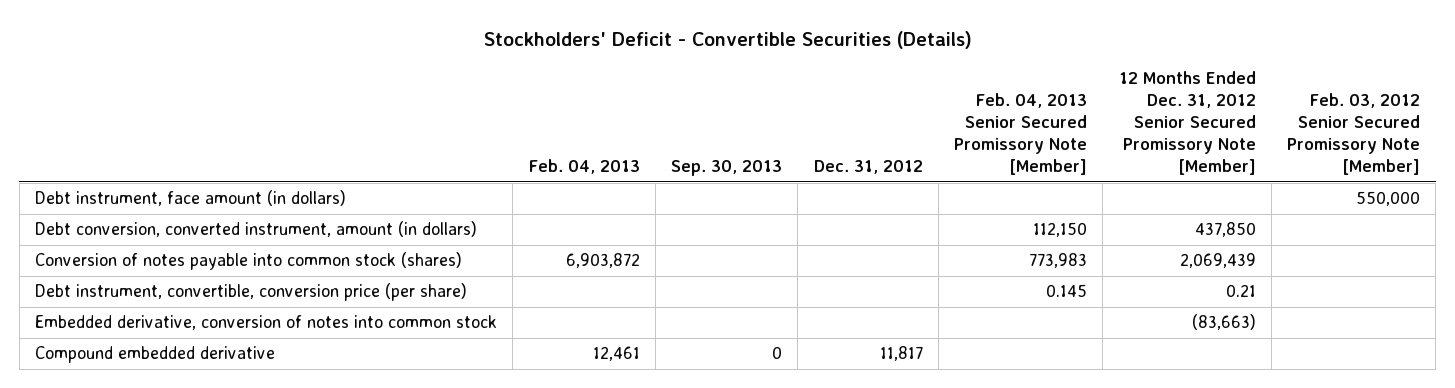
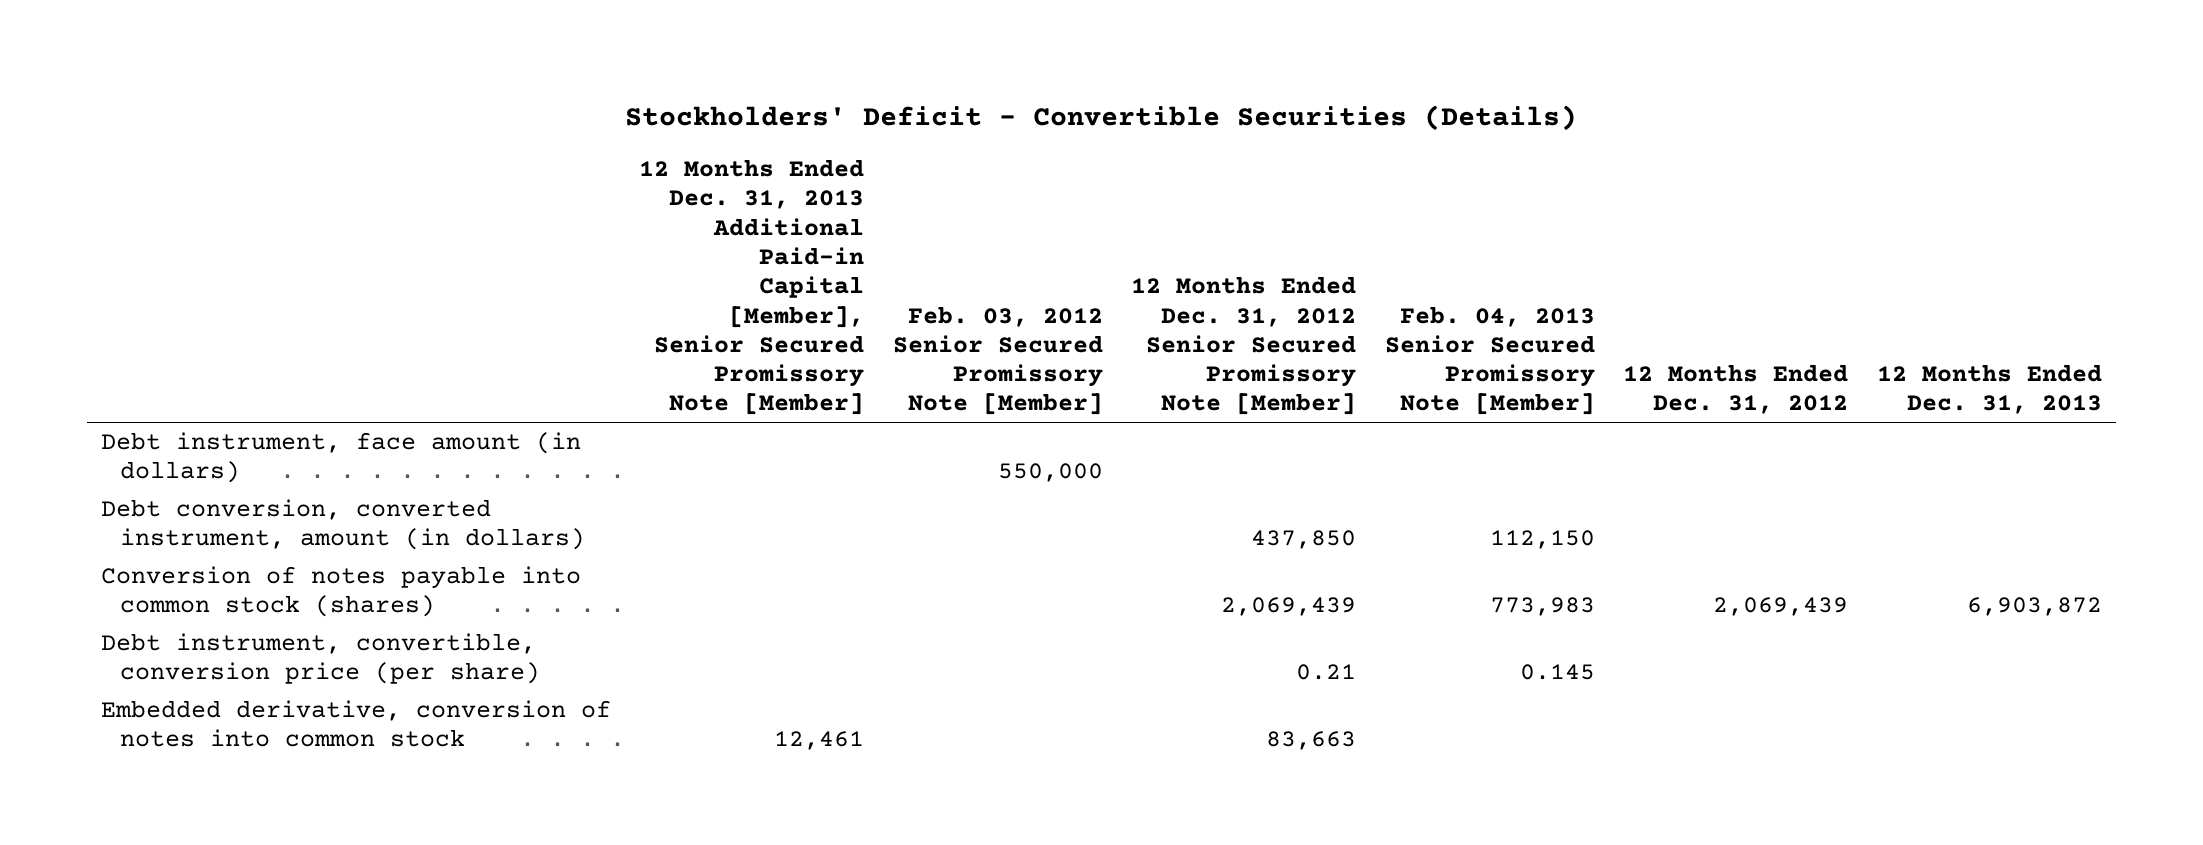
- | Feb. 04, 2013 | Sep. 30, 2013 | Dec. 31, 2012 | Feb. 04, 2013 Senior Secured Promissory Note [Member] | 12 Months Ended Dec. 31, 2012 Senior Secured Promissory Note [Member] | Feb. 03, 2012 Senior Secured Promissory Note [Member]
+ | 12 Months Ended Dec. 31, 2013 Additional Paid-in Capital [Member], Senior Secured Promissory Note [Member] | Feb. 03, 2012 Senior Secured Promissory Note [Member] | 12 Months Ended Dec. 31, 2012 Senior Secured Promissory Note [Member] | Feb. 04, 2013 Senior Secured Promissory Note [Member] | 12 Months Ended Dec. 31, 2012 | 12 Months Ended Dec. 31, 2013
- Embedded derivative, conversion of notes into common stock | | | | | (83,663) |
- Compound embedded derivative | 12,461 | 0 | 11,817 | | |
+ Embedded derivative, conversion of notes into common stock | 12,461 | | 83,663 | | |

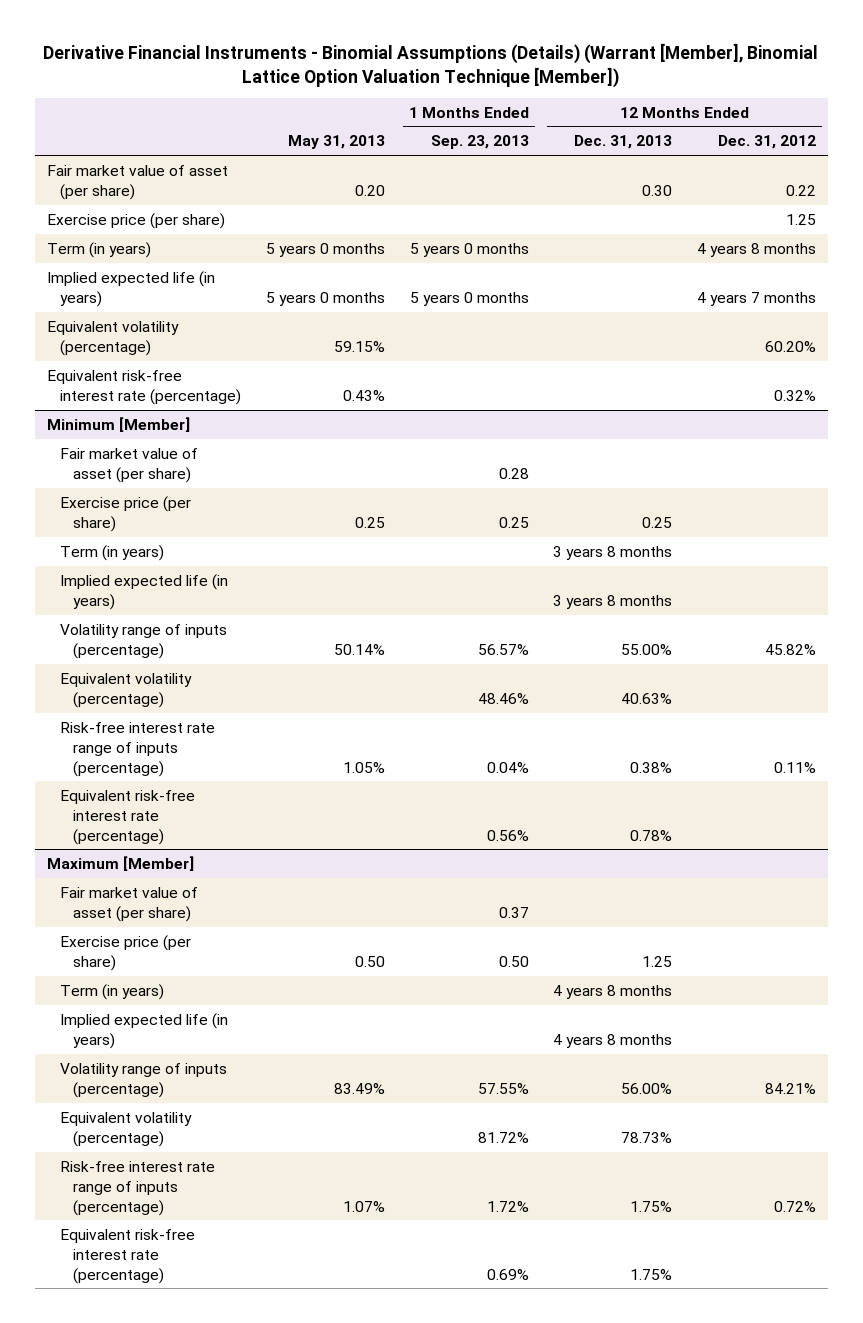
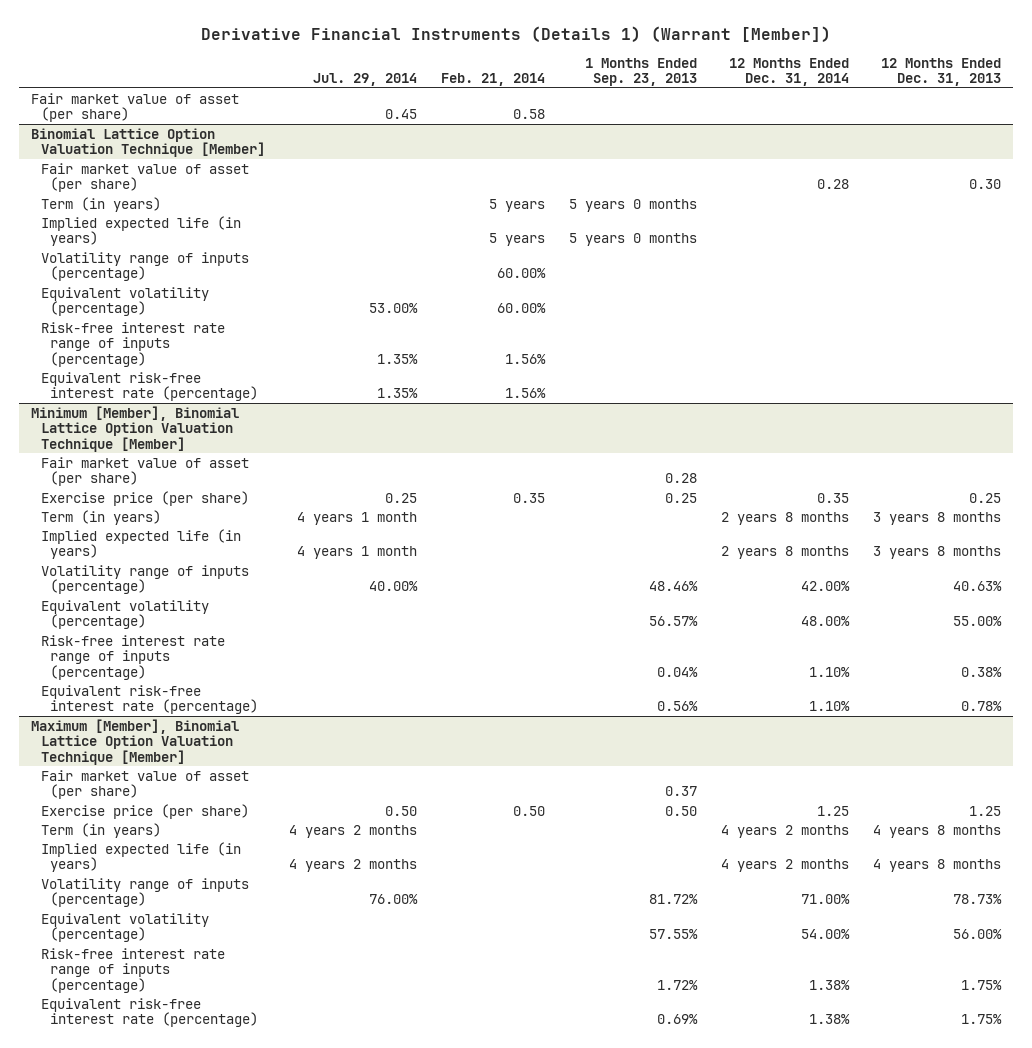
- Derivative Financial Instruments - Binomial Assumptions (Details) (Warrant [Member], Binomial Lattice Option Valuation Technique [Member])
+ Derivative Financial Instruments (Details 1) (Warrant [Member])
- | May 31, 2013 | 1 Months Ended Sep. 23, 2013 | 12 Months Ended Dec. 31, 2013 | 12 Months Ended Dec. 31, 2012
+ | Jul. 29, 2014 | Feb. 21, 2014 | 1 Months Ended Sep. 23, 2013 | 12 Months Ended Dec. 31, 2014 | 12 Months Ended Dec. 31, 2013
+ Fair market value of asset (per share) | 0.45 | 0.58 | | |
+ Binomial Lattice Option Valuation Technique [Member]
- Exercise price (per share) | | | | 1.25
+ Volatility range of inputs (percentage) | | 60.00% | | |
+ Risk-free interest rate range of inputs (percentage) | 1.35% | 1.56% | | |
- Minimum [Member]
+ Minimum [Member], Binomial Lattice Option Valuation Technique [Member]
- Volatility range of inputs (percentage) | 50.14% | 56.57% | 55.00% | 45.82%
- Equivalent volatility (percentage) | | 48.46% | 40.63% |
+ Volatility range of inputs (percentage) | 40.00% | | 48.46% | 42.00% | 40.63%
+ Equivalent volatility (percentage) | | | 56.57% | 48.00% | 55.00%
- Maximum [Member]
+ Maximum [Member], Binomial Lattice Option Valuation Technique [Member]
- Volatility range of inputs (percentage) | 83.49% | 57.55% | 56.00% | 84.21%
- Equivalent volatility (percentage) | | 81.72% | 78.73% |
+ Volatility range of inputs (percentage) | 76.00% | | 81.72% | 71.00% | 78.73%
+ Equivalent volatility (percentage) | | | 57.55% | 54.00% | 56.00%

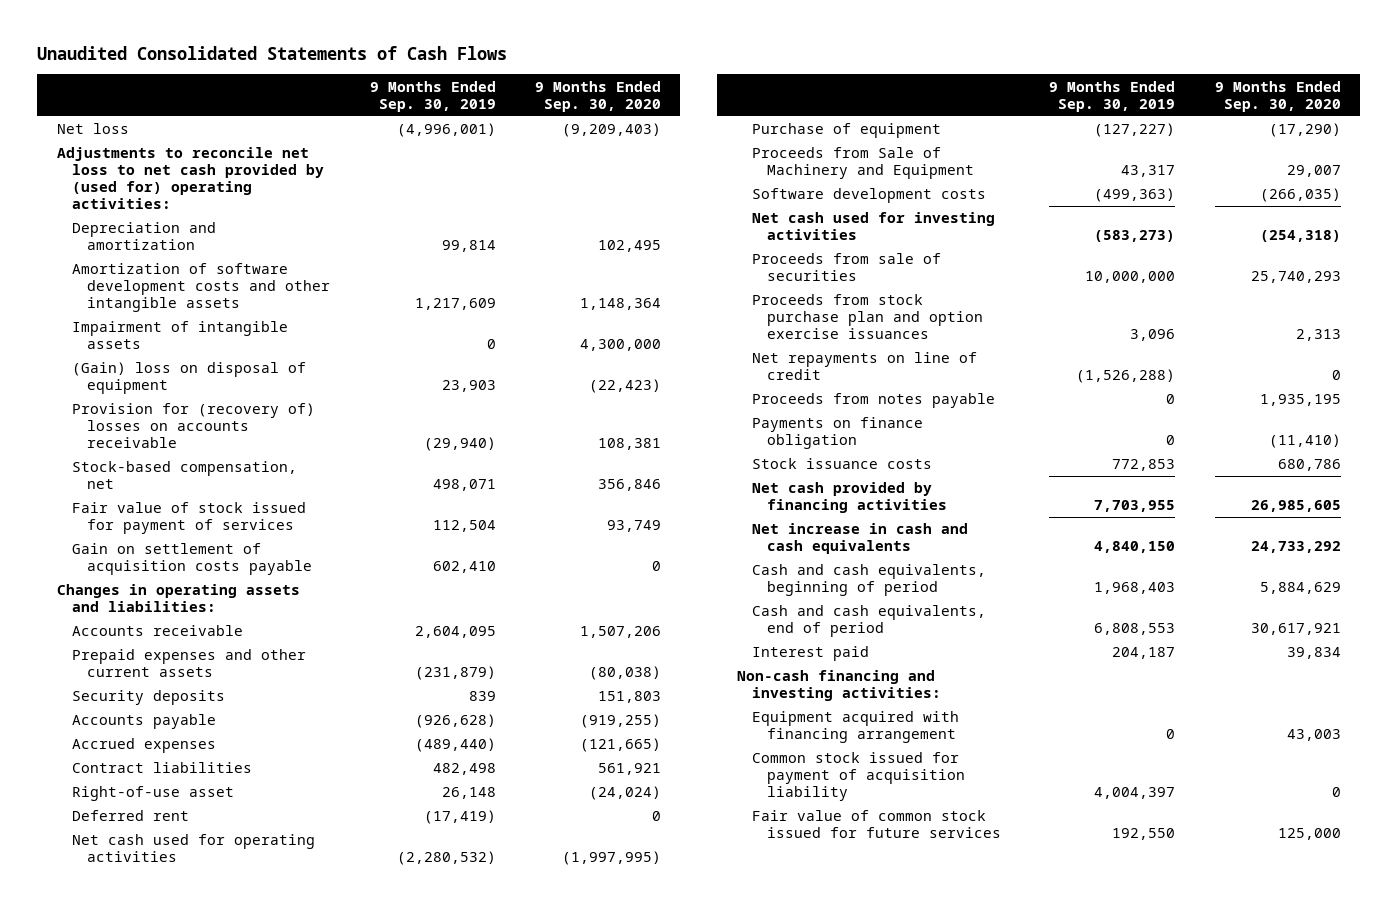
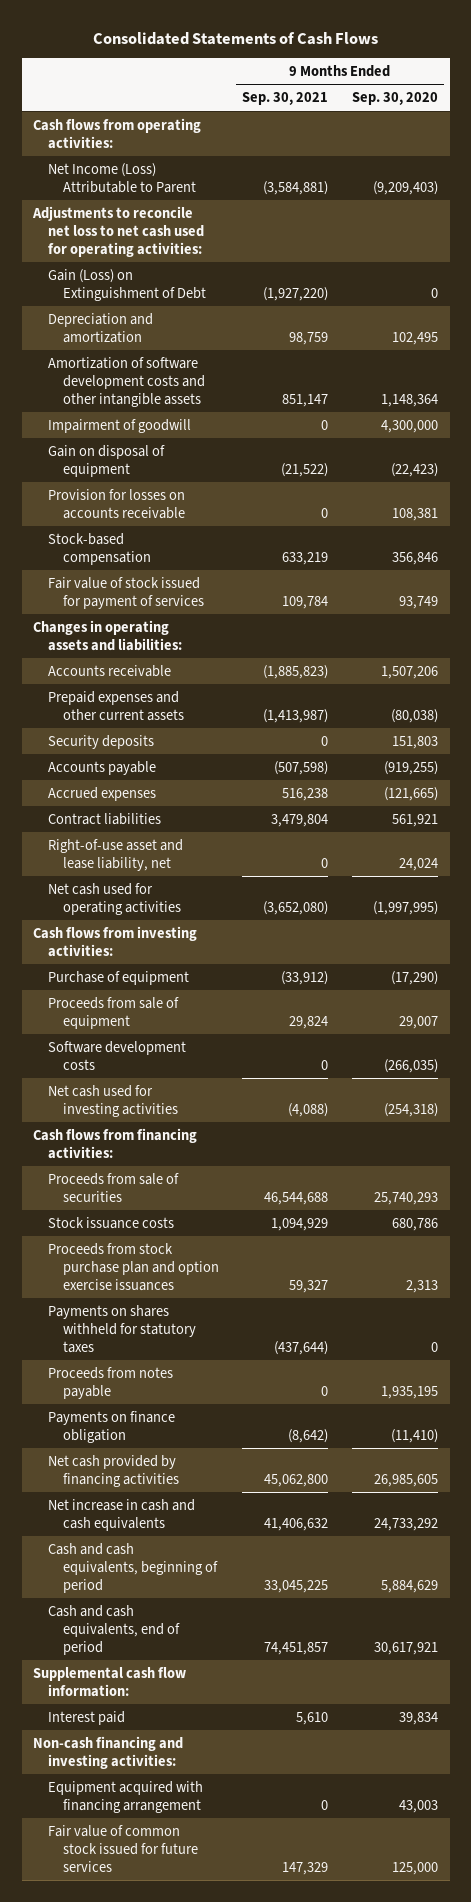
- Unaudited Consolidated Statements of Cash Flows
+ Consolidated Statements of Cash Flows
- | 9 Months Ended Sep. 30, 2019 | 9 Months Ended Sep. 30, 2020
+ | 9 Months Ended Sep. 30, 2021 | 9 Months Ended Sep. 30, 2020
- Net loss | (4,996,001) | (9,209,403)
- Adjustments to reconcile net loss to net cash provided by (used for) operating activities:
+ Cash flows from operating activities:
+ Net Income (Loss) Attributable to Parent | (3,584,881) | (9,209,403)
+ Adjustments to reconcile net loss to net cash used for operating activities:
+ Gain (Loss) on Extinguishment of Debt | (1,927,220) | 0
- Impairment of intangible assets | 0 | 4,300,000
- (Gain) loss on disposal of equipment | 23,903 | (22,423)
- Provision for (recovery of) losses on accounts receivable | (29,940) | 108,381
- Stock-based compensation, net | 498,071 | 356,846
+ Impairment of goodwill | 0 | 4,300,000
+ Gain on disposal of equipment | (21,522) | (22,423)
+ Provision for losses on accounts receivable | 0 | 108,381
+ Stock-based compensation | 633,219 | 356,846
- Gain on settlement of acquisition costs payable | 602,410 | 0
- Right-of-use asset | 26,148 | (24,024)
- Deferred rent | (17,419) | 0
+ Right-of-use asset and lease liability, net | 0 | 24,024
+ Cash flows from investing activities:
- Proceeds from Sale of Machinery and Equipment | 43,317 | 29,007
+ Proceeds from sale of equipment | 29,824 | 29,007
+ Cash flows from financing activities:
moved up: Stock issuance costs | 1,094,929 | 680,786
- Net repayments on line of credit | (1,526,288) | 0
+ Payments on shares withheld for statutory taxes | (437,644) | 0
+ Supplemental cash flow information:
- Common stock issued for payment of acquisition liability | 4,004,397 | 0

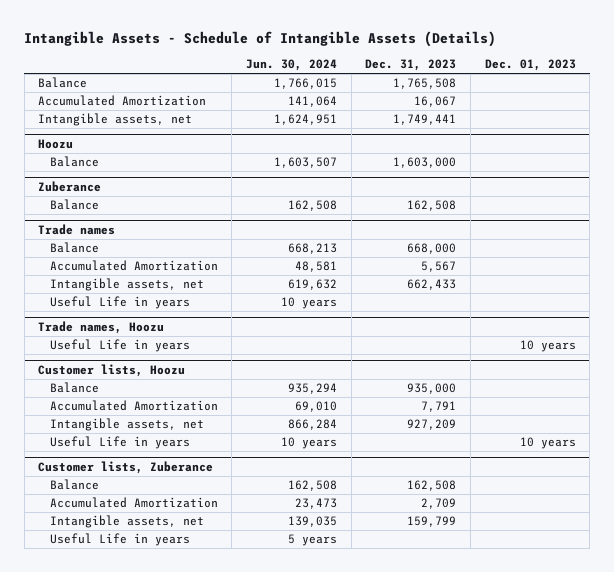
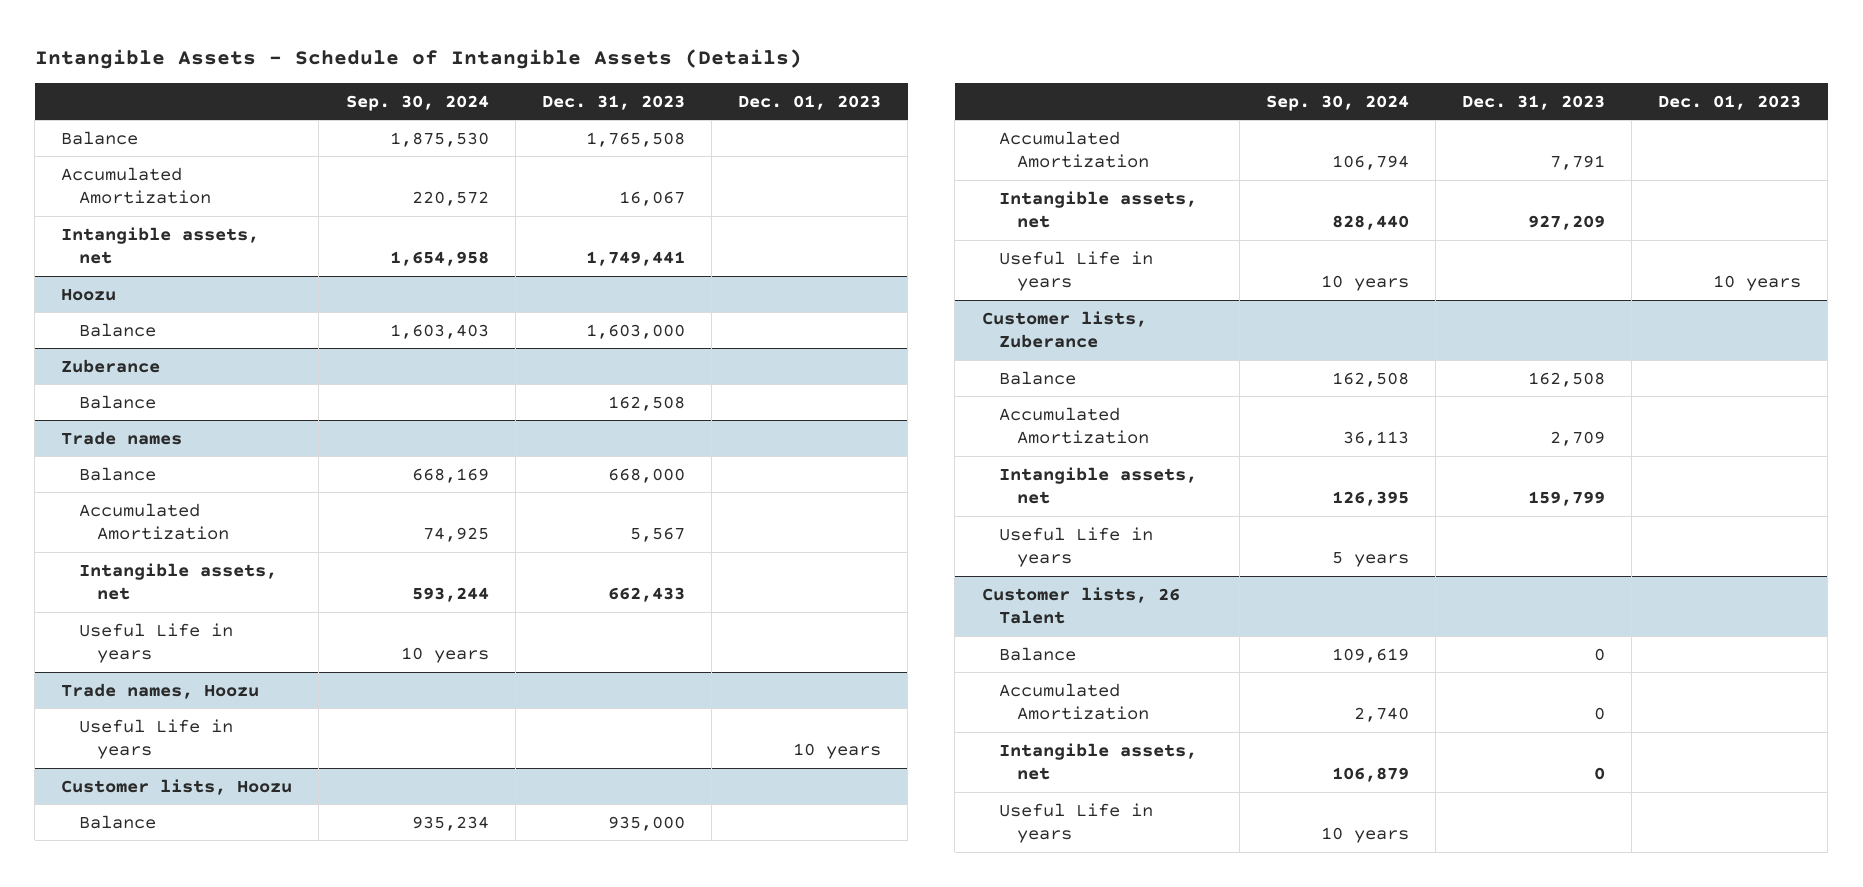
- | Jun. 30, 2024 | Dec. 31, 2023 | Dec. 01, 2023
+ | Sep. 30, 2024 | Dec. 31, 2023 | Dec. 01, 2023
+ Customer lists, 26 Talent
+ Balance | 109,619 | 0 |
+ Accumulated Amortization | 2,740 | 0 |
+ Intangible assets, net | 106,879 | 0 |
+ Useful Life in years | 10 years | |

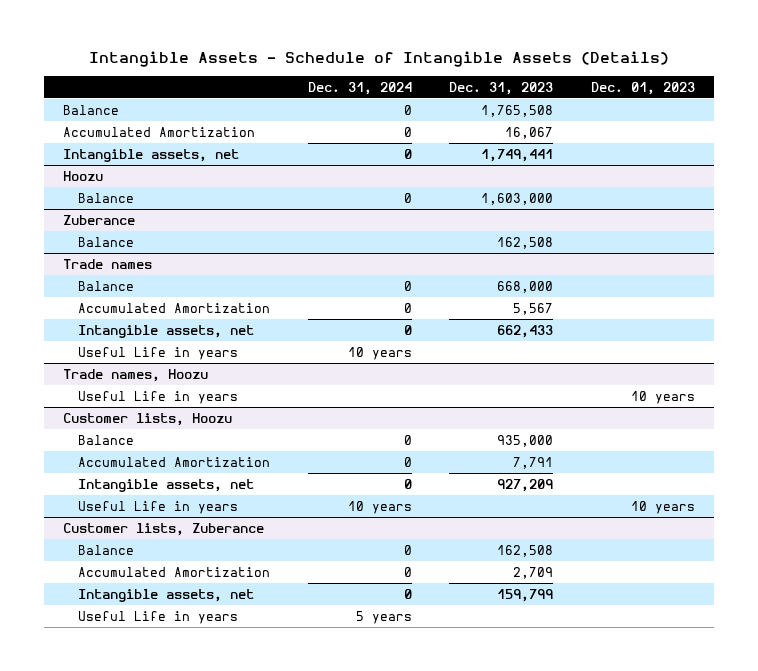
- | Sep. 30, 2024 | Dec. 31, 2023 | Dec. 01, 2023
+ | Dec. 31, 2024 | Dec. 31, 2023 | Dec. 01, 2023
- Customer lists, 26 Talent
- Balance | 109,619 | 0 |
- Accumulated Amortization | 2,740 | 0 |
- Intangible assets, net | 106,879 | 0 |
- Useful Life in years | 10 years | |

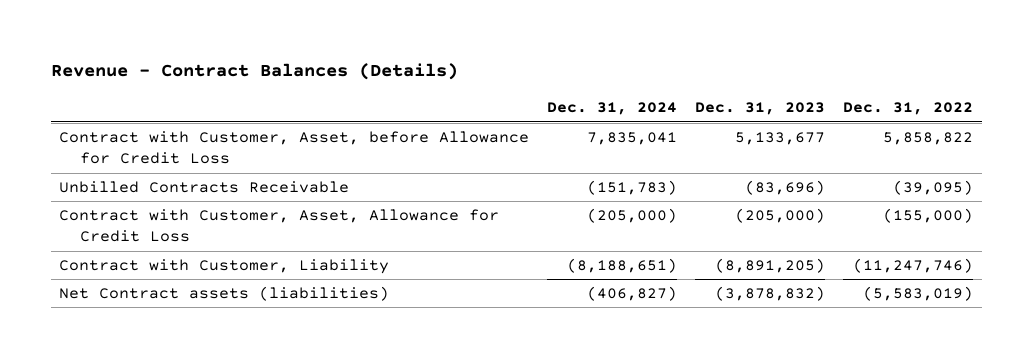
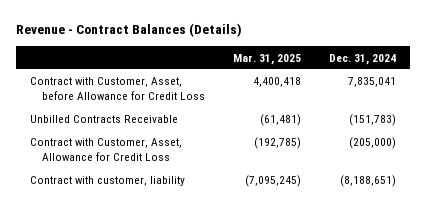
- | Dec. 31, 2024 | Dec. 31, 2023 | Dec. 31, 2022
+ | Mar. 31, 2025 | Dec. 31, 2024
- Contract with Customer, Liability | (8,188,651) | (8,891,205) | (11,247,746)
- Net Contract assets (liabilities) | (406,827) | (3,878,832) | (5,583,019)
+ Contract with customer, liability | (7,095,245) | (8,188,651)

